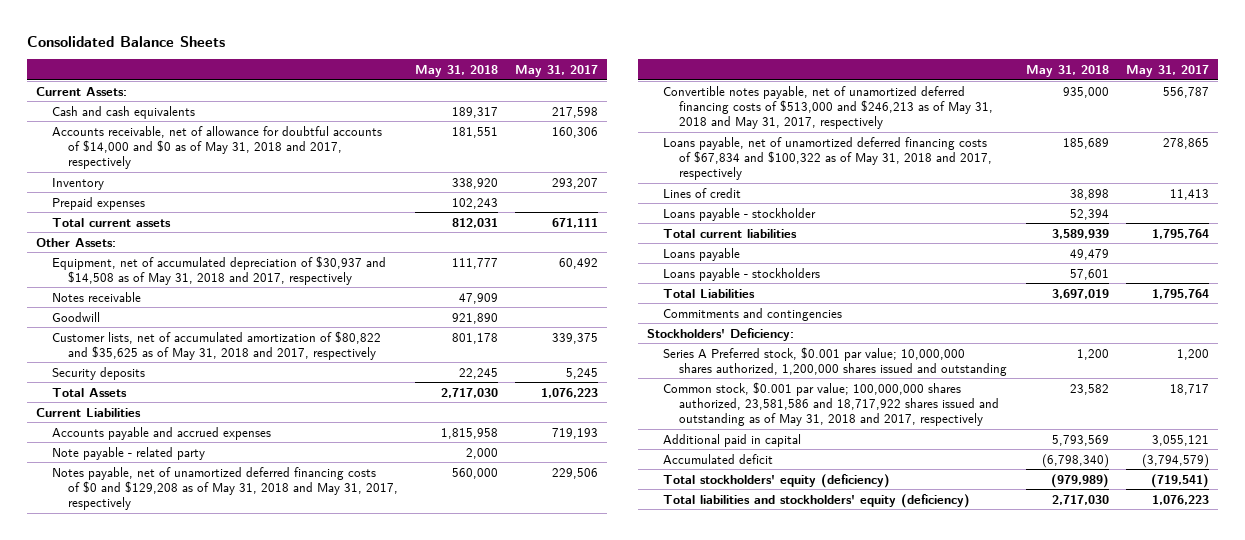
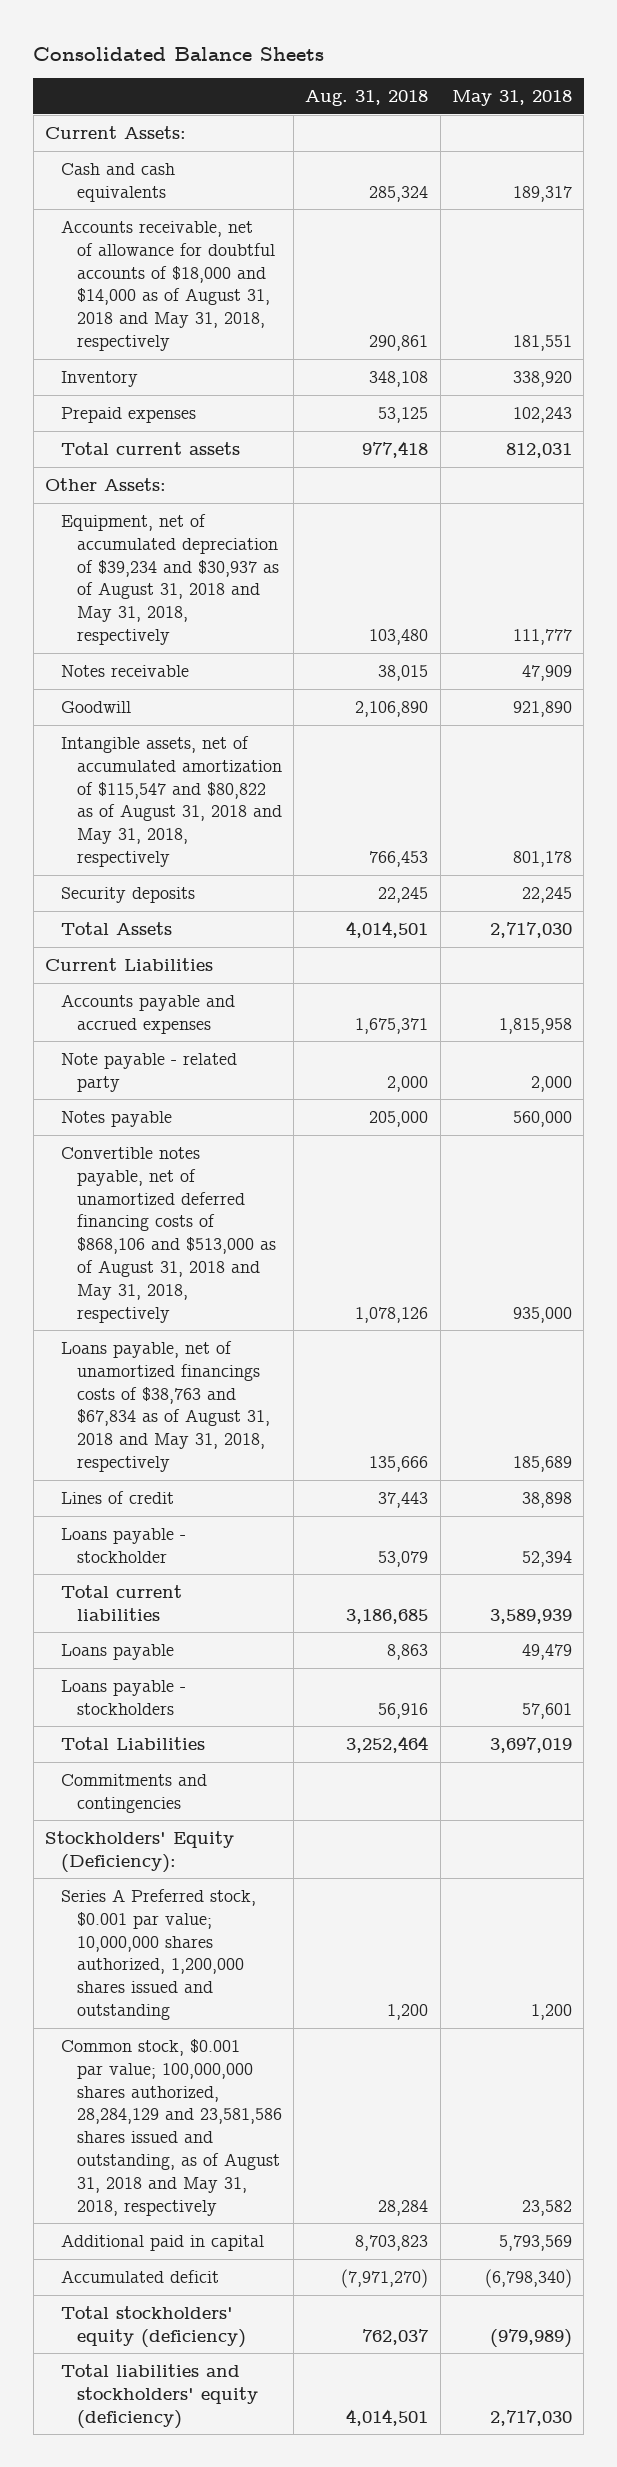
- | May 31, 2018 | May 31, 2017
+ | Aug. 31, 2018 | May 31, 2018
- Accounts receivable, net of allowance for doubtful accounts of $14,000 and $0 as of May 31, 2018 and 2017, respectively | 181,551 | 160,306
+ Accounts receivable, net of allowance for doubtful accounts of $18,000 and $14,000 as of August 31, 2018 and May 31, 2018, respectively | 290,861 | 181,551
- Equipment, net of accumulated depreciation of $30,937 and $14,508 as of May 31, 2018 and 2017, respectively | 111,777 | 60,492
+ Equipment, net of accumulated depreciation of $39,234 and $30,937 as of August 31, 2018 and May 31, 2018, respectively | 103,480 | 111,777
- Customer lists, net of accumulated amortization of $80,822 and $35,625 as of May 31, 2018 and 2017, respectively | 801,178 | 339,375
+ Intangible assets, net of accumulated amortization of $115,547 and $80,822 as of August 31, 2018 and May 31, 2018, respectively | 766,453 | 801,178
- Notes payable, net of unamortized deferred financing costs of $0 and $129,208 as of May 31, 2018 and May 31, 2017, respectively | 560,000 | 229,506
- Convertible notes payable, net of unamortized deferred financing costs of $513,000 and $246,213 as of May 31, 2018 and May 31, 2017, respectively | 935,000 | 556,787
- Loans payable, net of unamortized deferred financing costs of $67,834 and $100,322 as of May 31, 2018 and 2017, respectively | 185,689 | 278,865
+ Notes payable | 205,000 | 560,000
+ Convertible notes payable, net of unamortized deferred financing costs of $868,106 and $513,000 as of August 31, 2018 and May 31, 2018, respectively | 1,078,126 | 935,000
+ Loans payable, net of unamortized financings costs of $38,763 and $67,834 as of August 31, 2018 and May 31, 2018, respectively | 135,666 | 185,689
- Stockholders' Deficiency:
+ Stockholders' Equity (Deficiency):
- Common stock, $0.001 par value; 100,000,000 shares authorized, 23,581,586 and 18,717,922 shares issued and outstanding as of May 31, 2018 and 2017, respectively | 23,582 | 18,717
+ Common stock, $0.001 par value; 100,000,000 shares authorized, 28,284,129 and 23,581,586 shares issued and outstanding, as of August 31, 2018 and May 31, 2018, respectively | 28,284 | 23,582

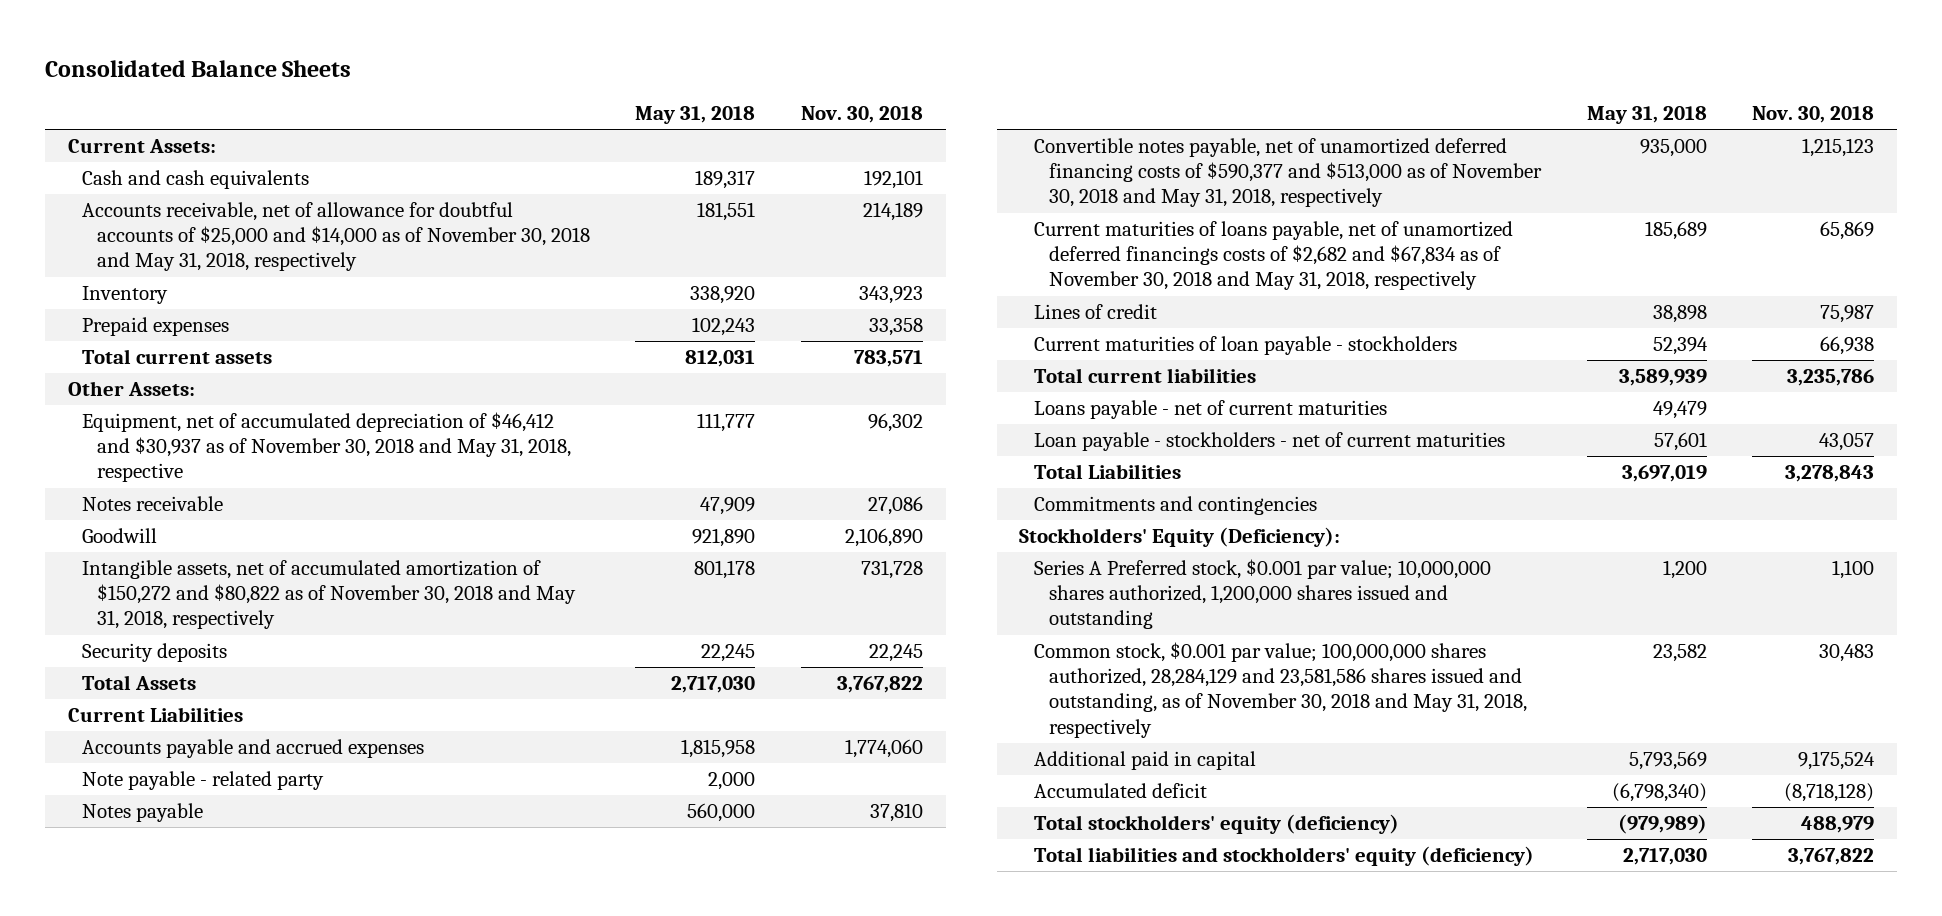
- | Aug. 31, 2018 | May 31, 2018
+ | May 31, 2018 | Nov. 30, 2018
- Accounts receivable, net of allowance for doubtful accounts of $18,000 and $14,000 as of August 31, 2018 and May 31, 2018, respectively | 290,861 | 181,551
+ Accounts receivable, net of allowance for doubtful accounts of $25,000 and $14,000 as of November 30, 2018 and May 31, 2018, respectively | 181,551 | 214,189
- Equipment, net of accumulated depreciation of $39,234 and $30,937 as of August 31, 2018 and May 31, 2018, respectively | 103,480 | 111,777
+ Equipment, net of accumulated depreciation of $46,412 and $30,937 as of November 30, 2018 and May 31, 2018, respective | 111,777 | 96,302
- Intangible assets, net of accumulated amortization of $115,547 and $80,822 as of August 31, 2018 and May 31, 2018, respectively | 766,453 | 801,178
+ Intangible assets, net of accumulated amortization of $150,272 and $80,822 as of November 30, 2018 and May 31, 2018, respectively | 801,178 | 731,728
- Convertible notes payable, net of unamortized deferred financing costs of $868,106 and $513,000 as of August 31, 2018 and May 31, 2018, respectively | 1,078,126 | 935,000
- Loans payable, net of unamortized financings costs of $38,763 and $67,834 as of August 31, 2018 and May 31, 2018, respectively | 135,666 | 185,689
+ Convertible notes payable, net of unamortized deferred financing costs of $590,377 and $513,000 as of November 30, 2018 and May 31, 2018, respectively | 935,000 | 1,215,123
+ Current maturities of loans payable, net of unamortized deferred financings costs of $2,682 and $67,834 as of November 30, 2018 and May 31, 2018, respectively | 185,689 | 65,869
- Loans payable - stockholder | 53,079 | 52,394
+ Current maturities of loan payable - stockholders | 52,394 | 66,938
- Loans payable | 8,863 | 49,479
- Loans payable - stockholders | 56,916 | 57,601
+ Loans payable - net of current maturities | 49,479 |
+ Loan payable - stockholders - net of current maturities | 57,601 | 43,057
- Common stock, $0.001 par value; 100,000,000 shares authorized, 28,284,129 and 23,581,586 shares issued and outstanding, as of August 31, 2018 and May 31, 2018, respectively | 28,284 | 23,582
+ Common stock, $0.001 par value; 100,000,000 shares authorized, 28,284,129 and 23,581,586 shares issued and outstanding, as of November 30, 2018 and May 31, 2018, respectively | 23,582 | 30,483

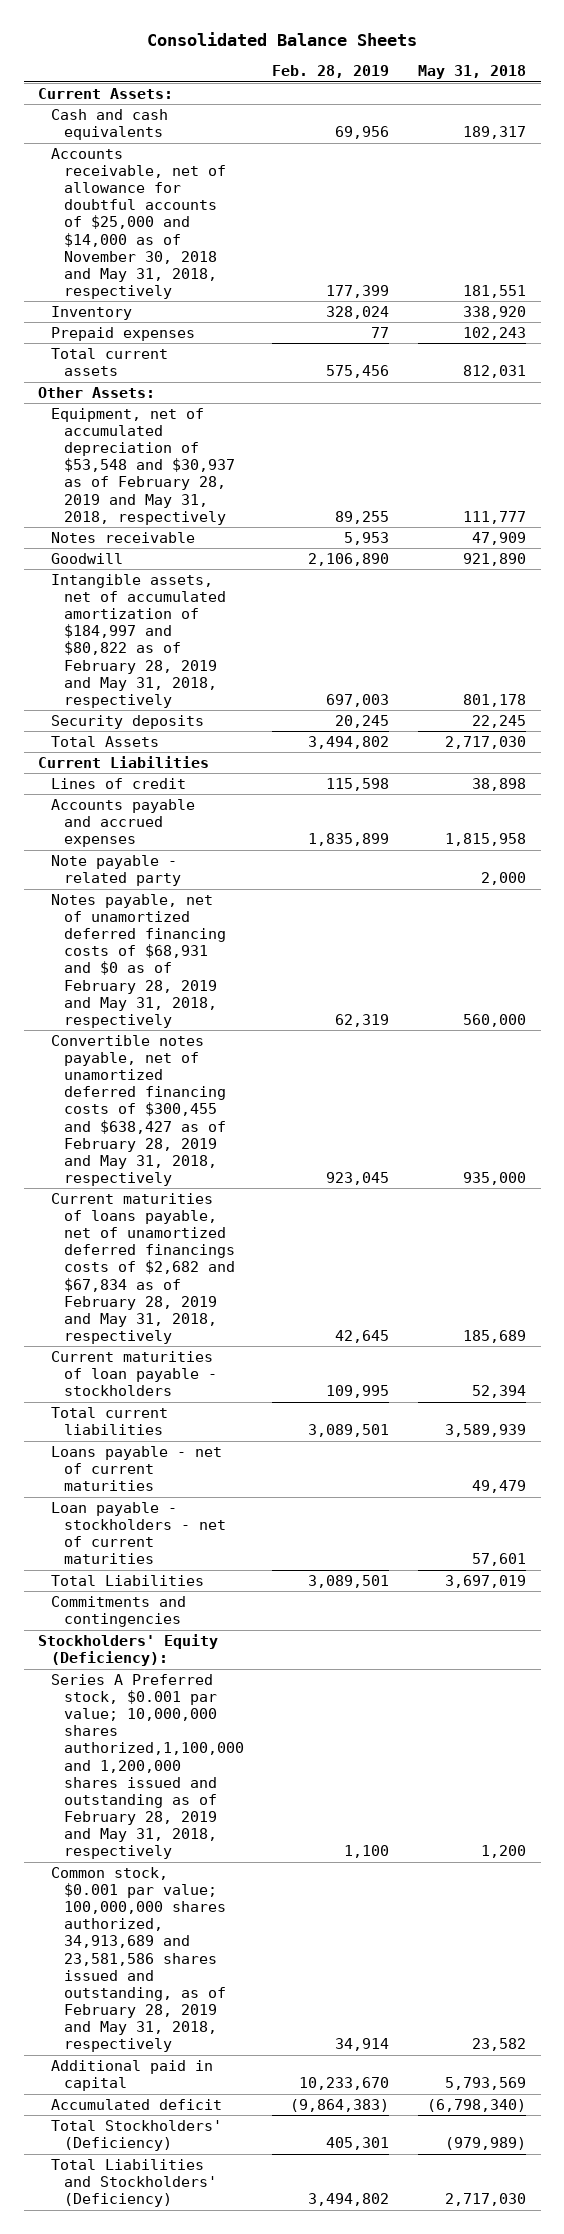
- | May 31, 2018 | Nov. 30, 2018
+ | Feb. 28, 2019 | May 31, 2018
- Equipment, net of accumulated depreciation of $46,412 and $30,937 as of November 30, 2018 and May 31, 2018, respective | 111,777 | 96,302
+ Equipment, net of accumulated depreciation of $53,548 and $30,937 as of February 28, 2019 and May 31, 2018, respectively | 89,255 | 111,777
- Intangible assets, net of accumulated amortization of $150,272 and $80,822 as of November 30, 2018 and May 31, 2018, respectively | 801,178 | 731,728
+ Intangible assets, net of accumulated amortization of $184,997 and $80,822 as of February 28, 2019 and May 31, 2018, respectively | 697,003 | 801,178
moved up: Lines of credit | 115,598 | 38,898
- Notes payable | 560,000 | 37,810
- Convertible notes payable, net of unamortized deferred financing costs of $590,377 and $513,000 as of November 30, 2018 and May 31, 2018, respectively | 935,000 | 1,215,123
- Current maturities of loans payable, net of unamortized deferred financings costs of $2,682 and $67,834 as of November 30, 2018 and May 31, 2018, respectively | 185,689 | 65,869
+ Notes payable, net of unamortized deferred financing costs of $68,931 and $0 as of February 28, 2019 and May 31, 2018, respectively | 62,319 | 560,000
+ Convertible notes payable, net of unamortized deferred financing costs of $300,455 and $638,427 as of February 28, 2019 and May 31, 2018, respectively | 923,045 | 935,000
+ Current maturities of loans payable, net of unamortized deferred financings costs of $2,682 and $67,834 as of February 28, 2019 and May 31, 2018, respectively | 42,645 | 185,689
- Series A Preferred stock, $0.001 par value; 10,000,000 shares authorized, 1,200,000 shares issued and outstanding | 1,200 | 1,100
- Common stock, $0.001 par value; 100,000,000 shares authorized, 28,284,129 and 23,581,586 shares issued and outstanding, as of November 30, 2018 and May 31, 2018, respectively | 23,582 | 30,483
+ Series A Preferred stock, $0.001 par value; 10,000,000 shares authorized,1,100,000 and 1,200,000 shares issued and outstanding as of February 28, 2019 and May 31, 2018, respectively | 1,100 | 1,200
+ Common stock, $0.001 par value; 100,000,000 shares authorized, 34,913,689 and 23,581,586 shares issued and outstanding, as of February 28, 2019 and May 31, 2018, respectively | 34,914 | 23,582
- Total stockholders' equity (deficiency) | (979,989) | 488,979
- Total liabilities and stockholders' equity (deficiency) | 2,717,030 | 3,767,822
+ Total Stockholders' (Deficiency) | 405,301 | (979,989)
+ Total Liabilities and Stockholders' (Deficiency) | 3,494,802 | 2,717,030

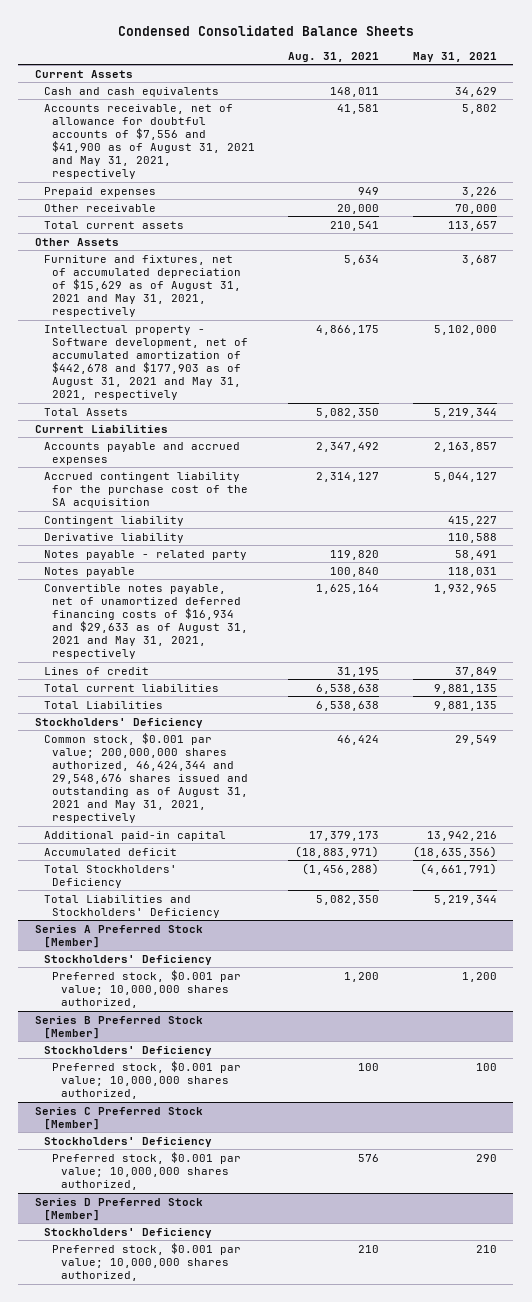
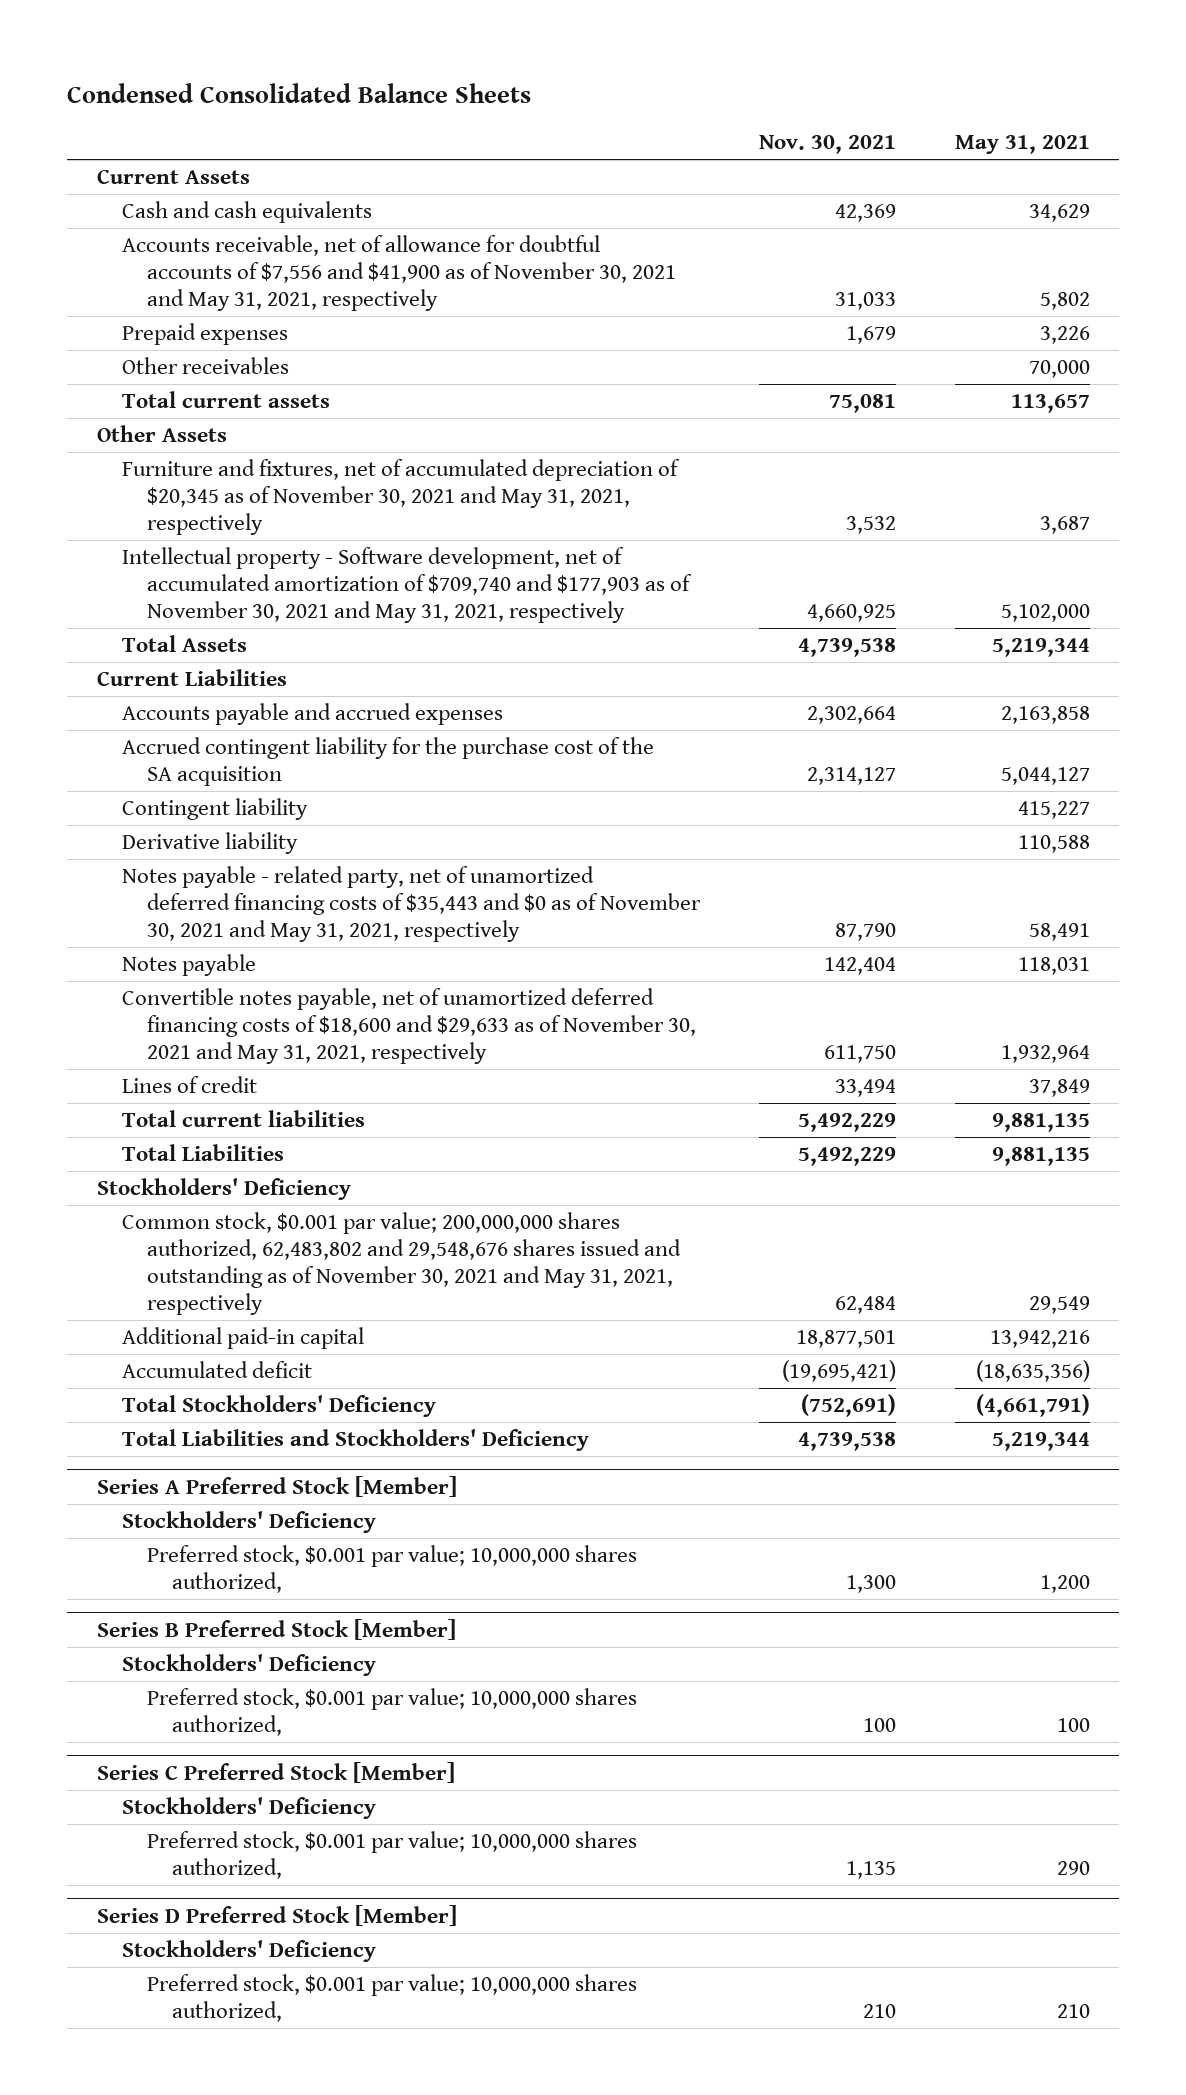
- | Aug. 31, 2021 | May 31, 2021
+ | Nov. 30, 2021 | May 31, 2021
- Accounts receivable, net of allowance for doubtful accounts of $7,556 and $41,900 as of August 31, 2021 and May 31, 2021, respectively | 41,581 | 5,802
+ Accounts receivable, net of allowance for doubtful accounts of $7,556 and $41,900 as of November 30, 2021 and May 31, 2021, respectively | 31,033 | 5,802
- Other receivable | 20,000 | 70,000
+ Other receivables | | 70,000
- Furniture and fixtures, net of accumulated depreciation of $15,629 as of August 31, 2021 and May 31, 2021, respectively | 5,634 | 3,687
- Intellectual property - Software development, net of accumulated amortization of $442,678 and $177,903 as of August 31, 2021 and May 31, 2021, respectively | 4,866,175 | 5,102,000
+ Furniture and fixtures, net of accumulated depreciation of $20,345 as of November 30, 2021 and May 31, 2021, respectively | 3,532 | 3,687
+ Intellectual property - Software development, net of accumulated amortization of $709,740 and $177,903 as of November 30, 2021 and May 31, 2021, respectively | 4,660,925 | 5,102,000
- Accounts payable and accrued expenses | 2,347,492 | 2,163,857
+ Accounts payable and accrued expenses | 2,302,664 | 2,163,858
- Notes payable - related party | 119,820 | 58,491
+ Notes payable - related party, net of unamortized deferred financing costs of $35,443 and $0 as of November 30, 2021 and May 31, 2021, respectively | 87,790 | 58,491
- Convertible notes payable, net of unamortized deferred financing costs of $16,934 and $29,633 as of August 31, 2021 and May 31, 2021, respectively | 1,625,164 | 1,932,965
+ Convertible notes payable, net of unamortized deferred financing costs of $18,600 and $29,633 as of November 30, 2021 and May 31, 2021, respectively | 611,750 | 1,932,964
- Common stock, $0.001 par value; 200,000,000 shares authorized, 46,424,344 and 29,548,676 shares issued and outstanding as of August 31, 2021 and May 31, 2021, respectively | 46,424 | 29,549
+ Common stock, $0.001 par value; 200,000,000 shares authorized, 62,483,802 and 29,548,676 shares issued and outstanding as of November 30, 2021 and May 31, 2021, respectively | 62,484 | 29,549

